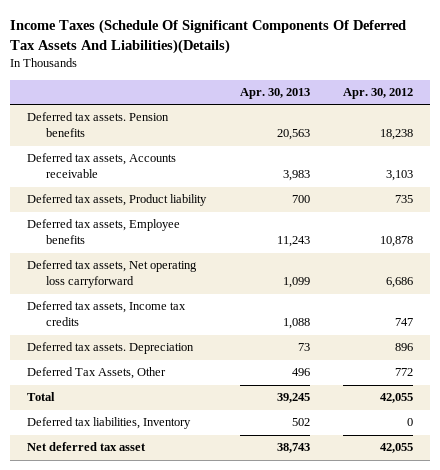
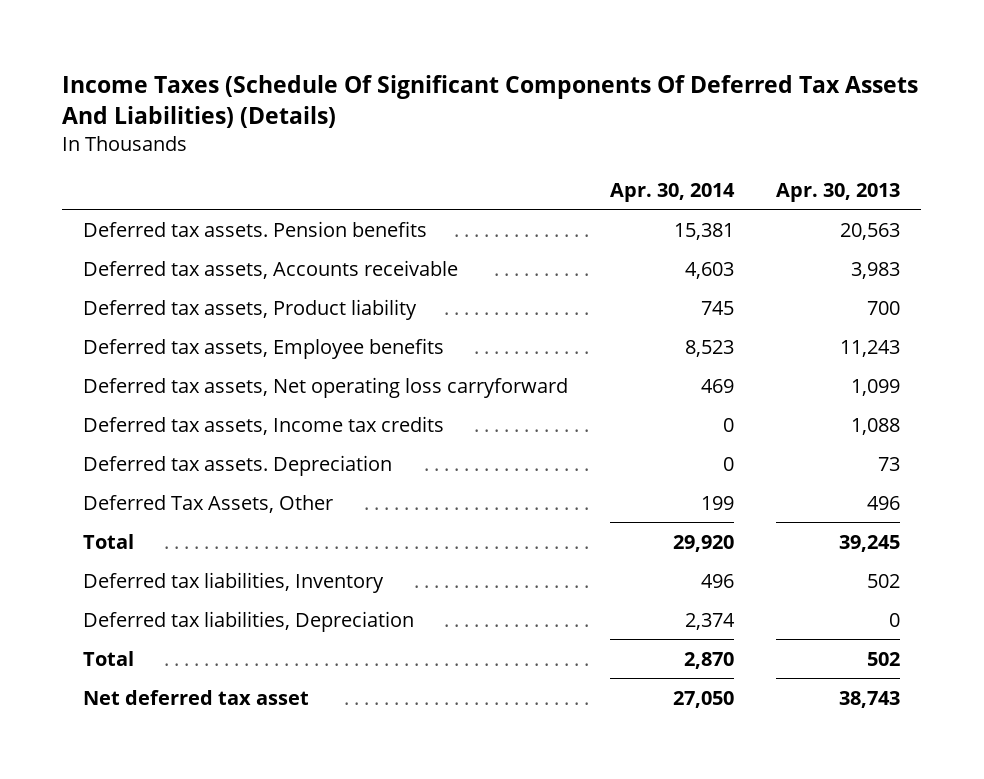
- Income Taxes (Schedule Of Significant Components Of Deferred Tax Assets And Liabilities)(Details)
+ Income Taxes (Schedule Of Significant Components Of Deferred Tax Assets And Liabilities) (Details)
- | Apr. 30, 2013 | Apr. 30, 2012
+ | Apr. 30, 2014 | Apr. 30, 2013
+ Deferred tax liabilities, Depreciation | 2,374 | 0
+ Total | 2,870 | 502

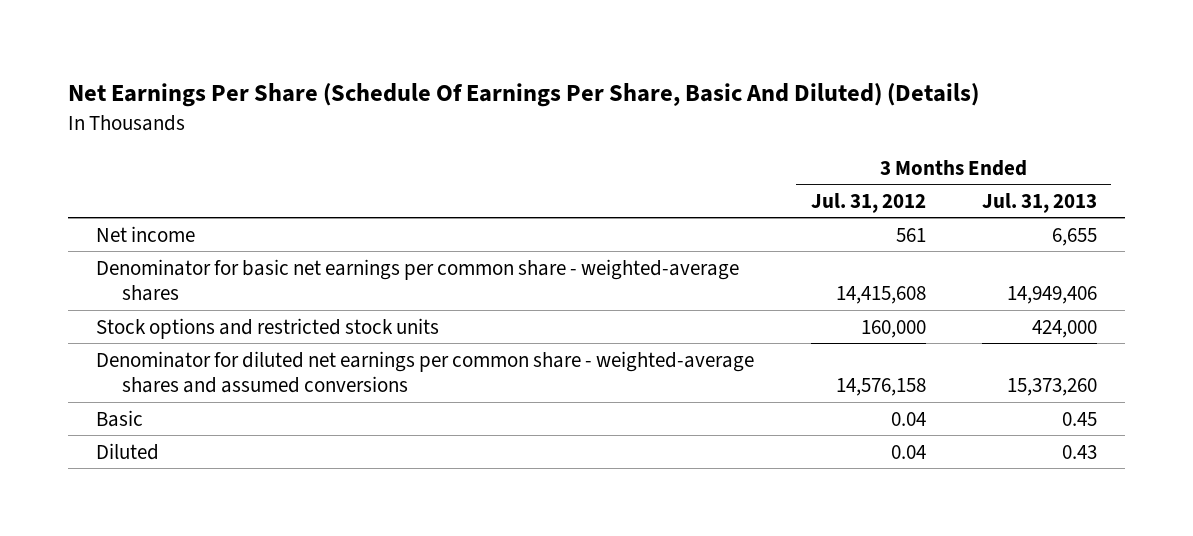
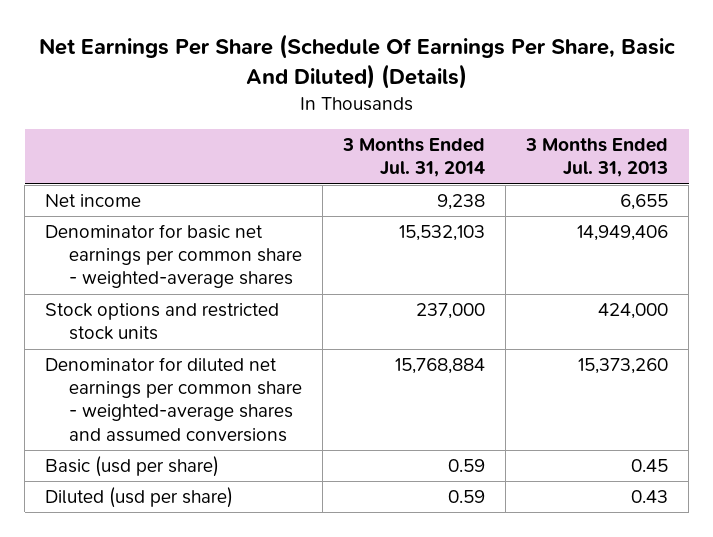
- | 3 Months Ended Jul. 31, 2012 | 3 Months Ended Jul. 31, 2013
+ | 3 Months Ended Jul. 31, 2014 | 3 Months Ended Jul. 31, 2013
- Basic | 0.04 | 0.45
- Diluted | 0.04 | 0.43
+ Basic (usd per share) | 0.59 | 0.45
+ Diluted (usd per share) | 0.59 | 0.43

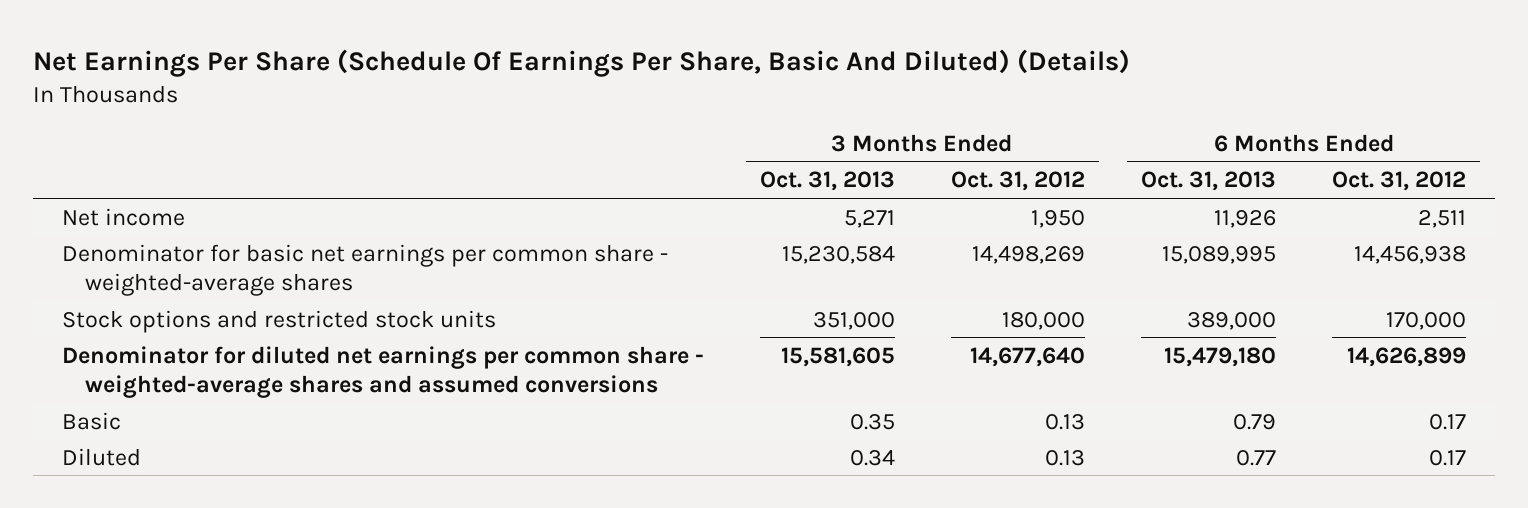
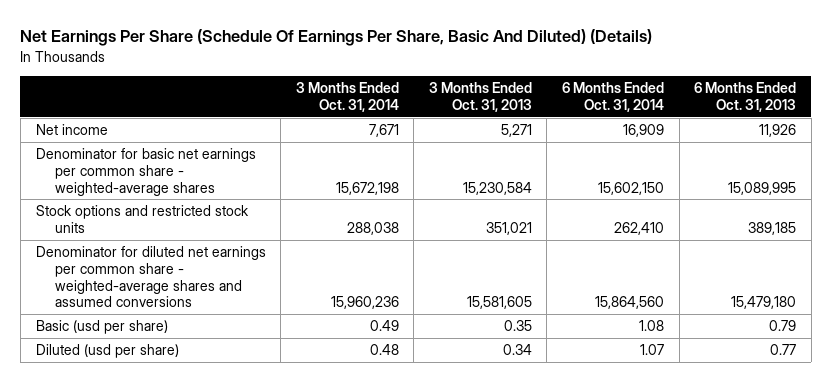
- | 3 Months Ended Oct. 31, 2013 | 3 Months Ended Oct. 31, 2012 | 6 Months Ended Oct. 31, 2013 | 6 Months Ended Oct. 31, 2012
+ | 3 Months Ended Oct. 31, 2014 | 3 Months Ended Oct. 31, 2013 | 6 Months Ended Oct. 31, 2014 | 6 Months Ended Oct. 31, 2013
- Stock options and restricted stock units | 351,000 | 180,000 | 389,000 | 170,000
+ Stock options and restricted stock units | 288,038 | 351,021 | 262,410 | 389,185
- Basic | 0.35 | 0.13 | 0.79 | 0.17
- Diluted | 0.34 | 0.13 | 0.77 | 0.17
+ Basic (usd per share) | 0.49 | 0.35 | 1.08 | 0.79
+ Diluted (usd per share) | 0.48 | 0.34 | 1.07 | 0.77

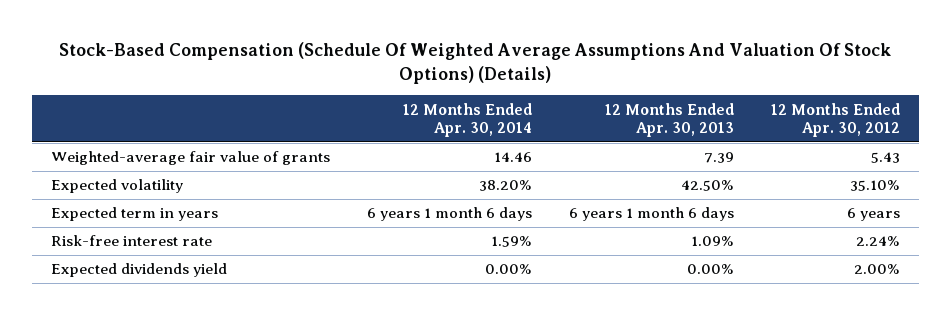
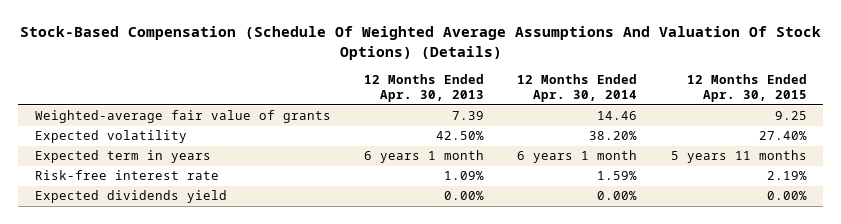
- | 12 Months Ended Apr. 30, 2014 | 12 Months Ended Apr. 30, 2013 | 12 Months Ended Apr. 30, 2012
+ | 12 Months Ended Apr. 30, 2013 | 12 Months Ended Apr. 30, 2014 | 12 Months Ended Apr. 30, 2015
- Expected term in years | 6 years 1 month 6 days | 6 years 1 month 6 days | 6 years
+ Expected term in years | 6 years 1 month | 6 years 1 month | 5 years 11 months

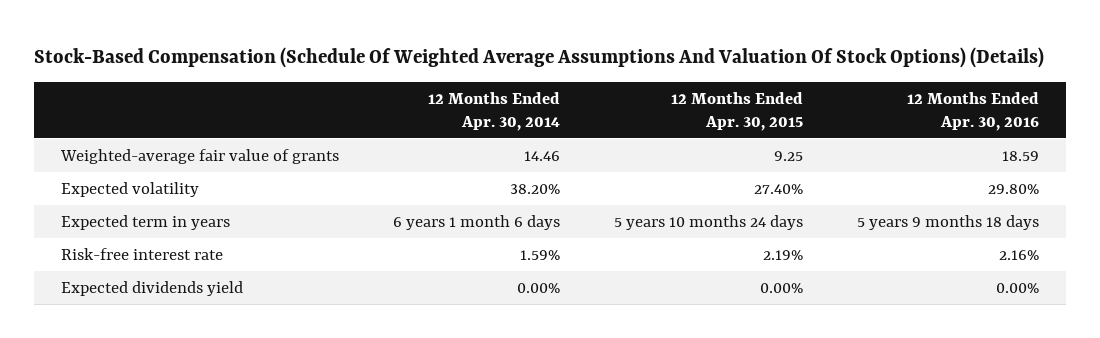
- | 12 Months Ended Apr. 30, 2013 | 12 Months Ended Apr. 30, 2014 | 12 Months Ended Apr. 30, 2015
+ | 12 Months Ended Apr. 30, 2014 | 12 Months Ended Apr. 30, 2015 | 12 Months Ended Apr. 30, 2016
- Expected term in years | 6 years 1 month | 6 years 1 month | 5 years 11 months
+ Expected term in years | 6 years 1 month 6 days | 5 years 10 months 24 days | 5 years 9 months 18 days

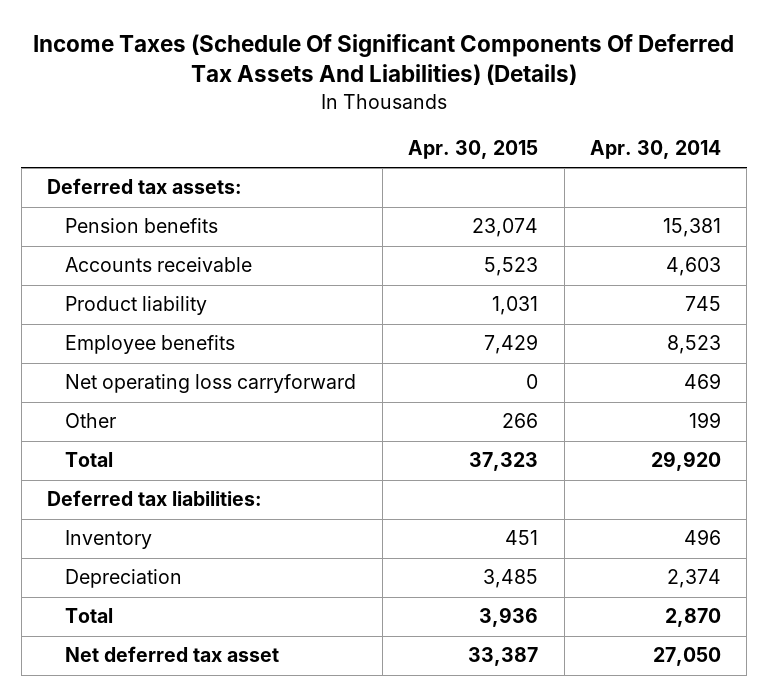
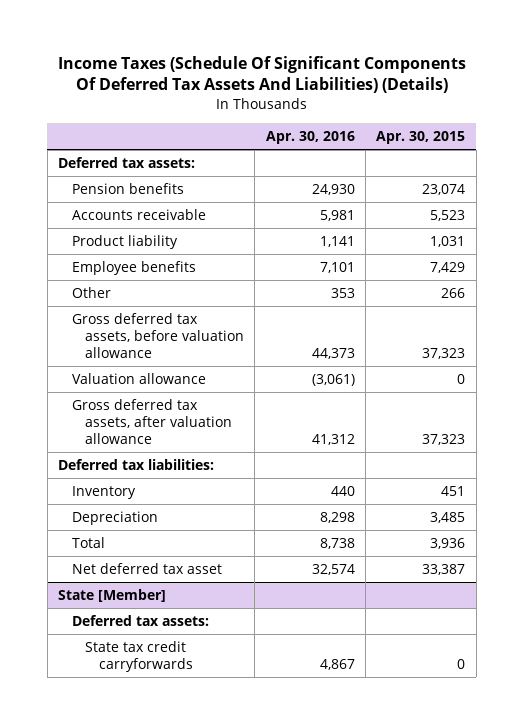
- | Apr. 30, 2015 | Apr. 30, 2014
+ | Apr. 30, 2016 | Apr. 30, 2015
- Net operating loss carryforward | 0 | 469
- Total | 37,323 | 29,920
+ Gross deferred tax assets, before valuation allowance | 44,373 | 37,323
+ Valuation allowance | (3,061) | 0
+ Gross deferred tax assets, after valuation allowance | 41,312 | 37,323
+ State [Member]
+ Deferred tax assets:
+ State tax credit carryforwards | 4,867 | 0

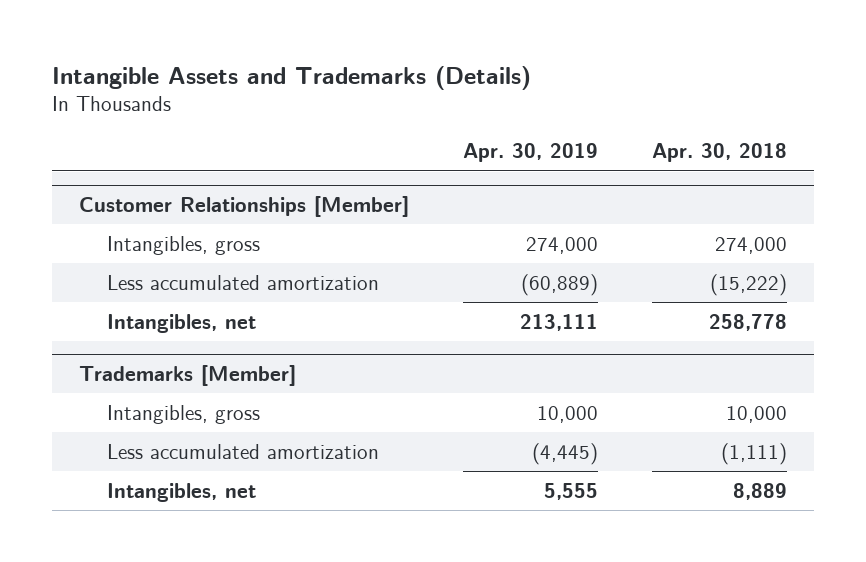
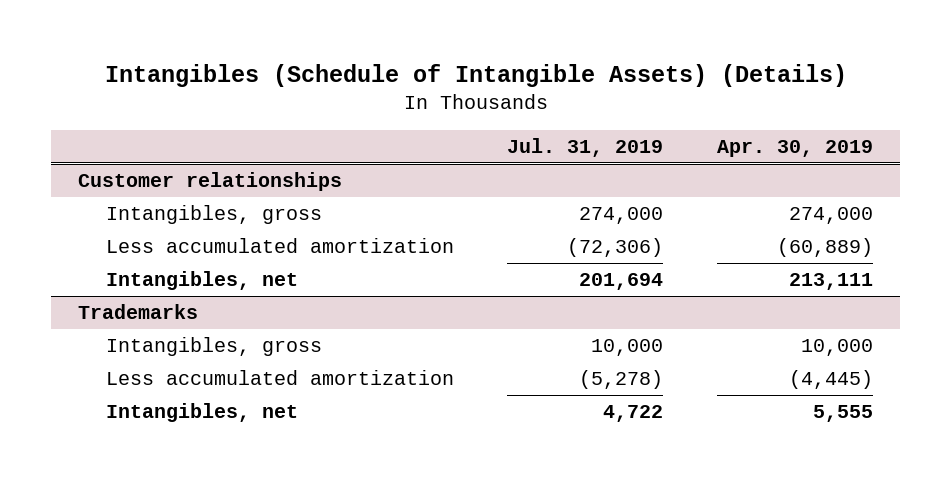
- Intangible Assets and Trademarks (Details)
+ Intangibles (Schedule of Intangible Assets) (Details)
- | Apr. 30, 2019 | Apr. 30, 2018
+ | Jul. 31, 2019 | Apr. 30, 2019
- Customer Relationships [Member]
+ Customer relationships
- Trademarks [Member]
+ Trademarks

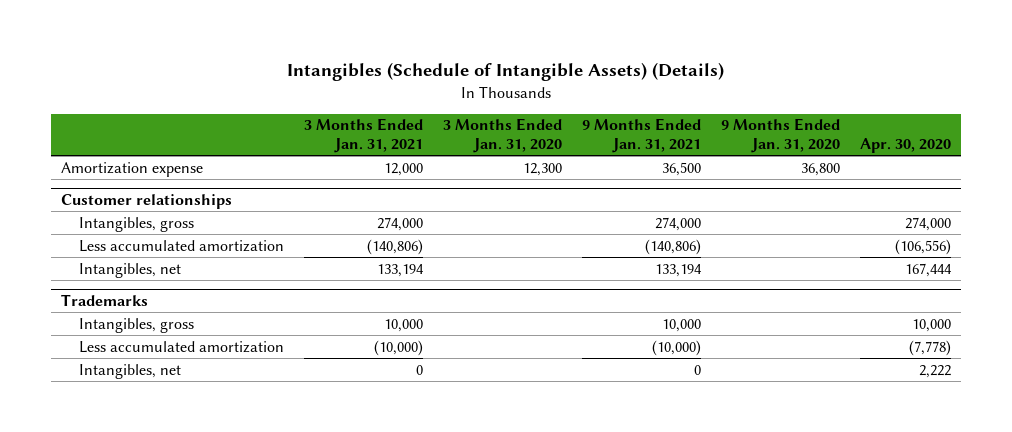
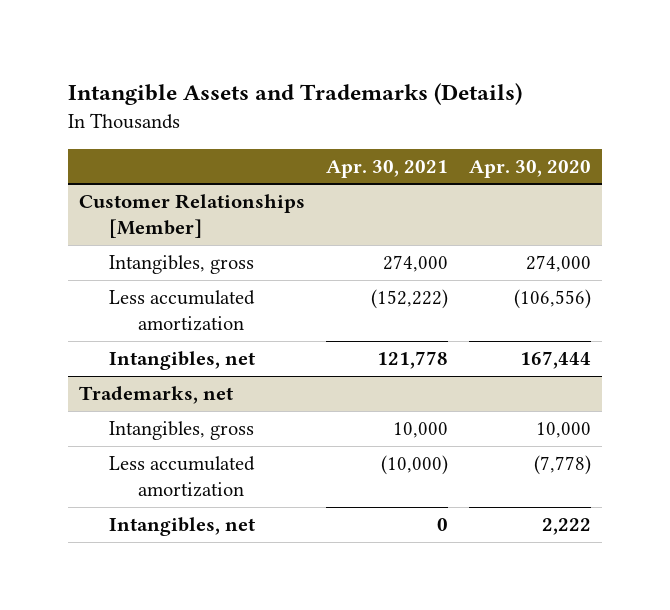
- Intangibles (Schedule of Intangible Assets) (Details)
+ Intangible Assets and Trademarks (Details)
- | 3 Months Ended Jan. 31, 2021 | 3 Months Ended Jan. 31, 2020 | 9 Months Ended Jan. 31, 2021 | 9 Months Ended Jan. 31, 2020 | Apr. 30, 2020
+ | Apr. 30, 2021 | Apr. 30, 2020
- Amortization expense | 12,000 | 12,300 | 36,500 | 36,800 |
- Customer relationships
+ Customer Relationships [Member]
- Trademarks
+ Trademarks, net

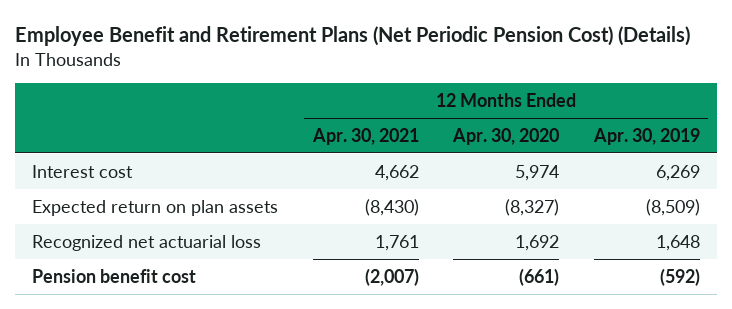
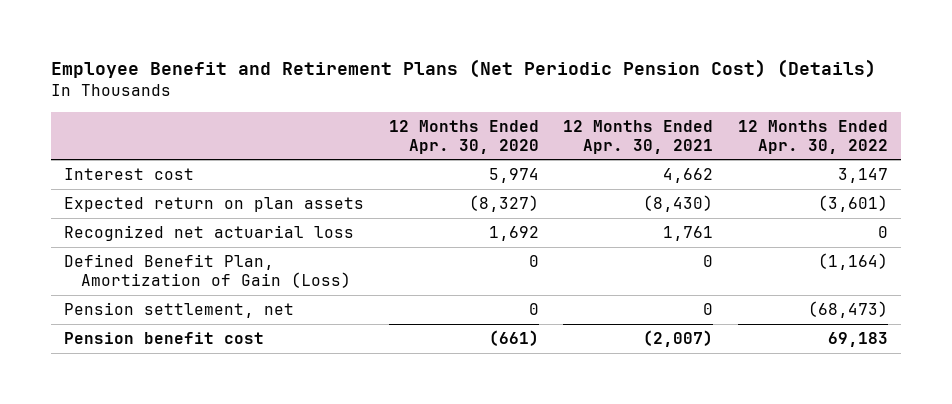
- | 12 Months Ended Apr. 30, 2021 | 12 Months Ended Apr. 30, 2020 | 12 Months Ended Apr. 30, 2019
+ | 12 Months Ended Apr. 30, 2020 | 12 Months Ended Apr. 30, 2021 | 12 Months Ended Apr. 30, 2022
+ Defined Benefit Plan, Amortization of Gain (Loss) | 0 | 0 | (1,164)
+ Pension settlement, net | 0 | 0 | (68,473)

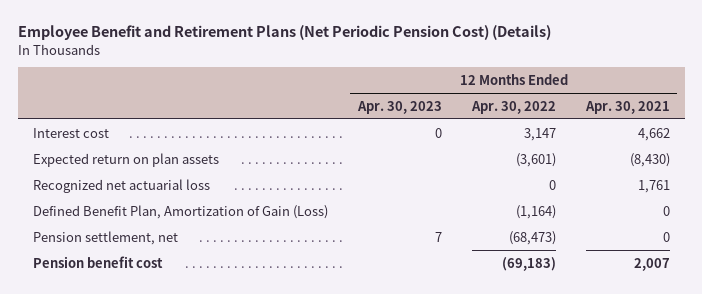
- | 12 Months Ended Apr. 30, 2020 | 12 Months Ended Apr. 30, 2021 | 12 Months Ended Apr. 30, 2022
+ | 12 Months Ended Apr. 30, 2023 | 12 Months Ended Apr. 30, 2022 | 12 Months Ended Apr. 30, 2021
- Pension benefit cost | (661) | (2,007) | 69,183
+ Pension benefit cost | | (69,183) | 2,007

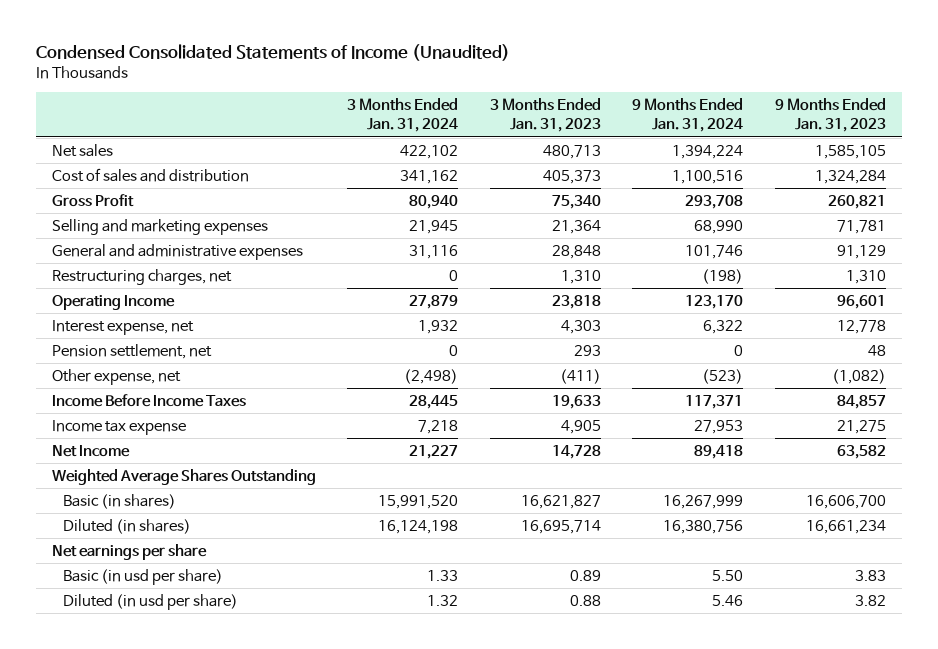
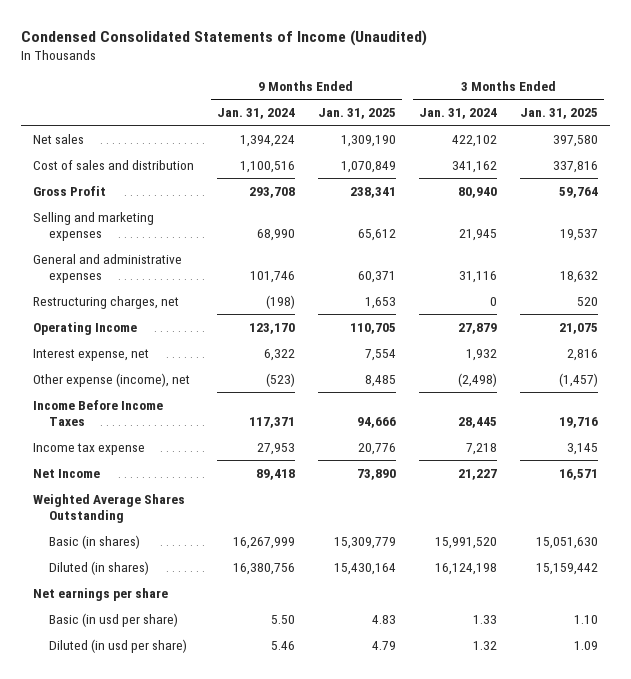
- | 3 Months Ended Jan. 31, 2024 | 3 Months Ended Jan. 31, 2023 | 9 Months Ended Jan. 31, 2024 | 9 Months Ended Jan. 31, 2023
+ | 9 Months Ended Jan. 31, 2024 | 9 Months Ended Jan. 31, 2025 | 3 Months Ended Jan. 31, 2024 | 3 Months Ended Jan. 31, 2025
- Pension settlement, net | 0 | 293 | 0 | 48
- Other expense, net | (2,498) | (411) | (523) | (1,082)
+ Other expense (income), net | (523) | 8,485 | (2,498) | (1,457)

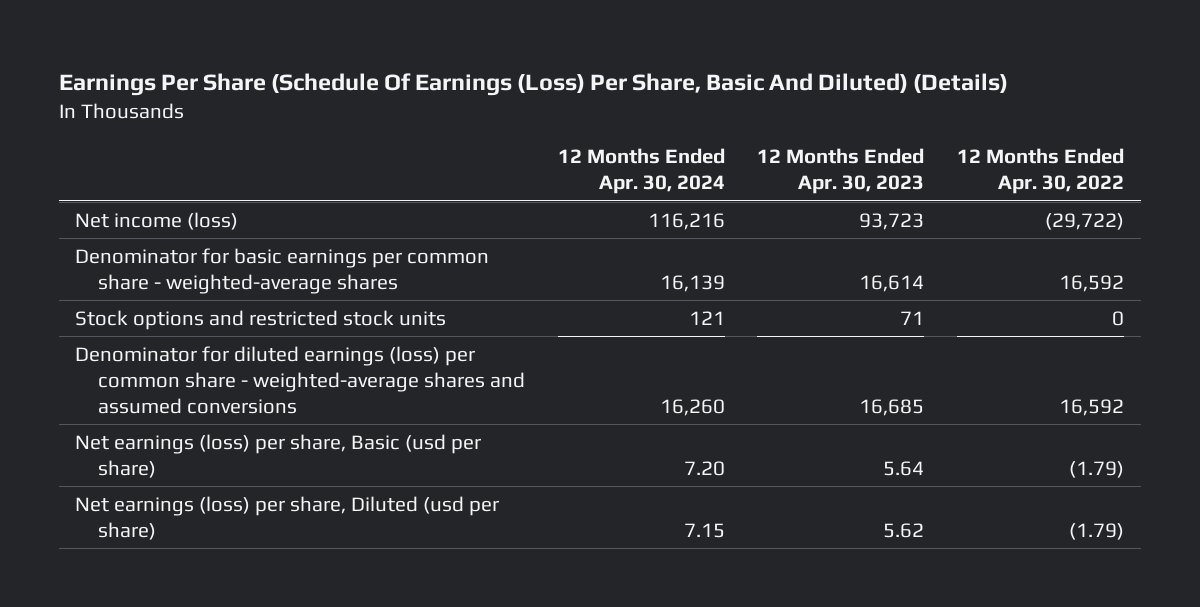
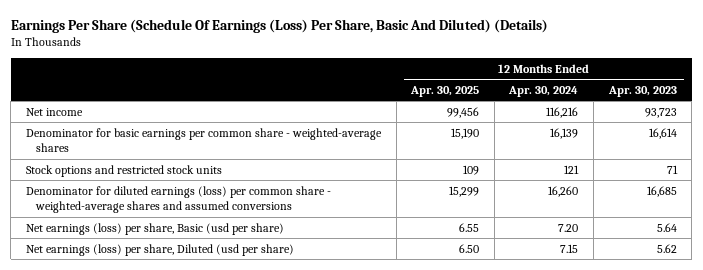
- | 12 Months Ended Apr. 30, 2024 | 12 Months Ended Apr. 30, 2023 | 12 Months Ended Apr. 30, 2022
+ | 12 Months Ended Apr. 30, 2025 | 12 Months Ended Apr. 30, 2024 | 12 Months Ended Apr. 30, 2023
- Net income (loss) | 116,216 | 93,723 | (29,722)
+ Net income | 99,456 | 116,216 | 93,723

